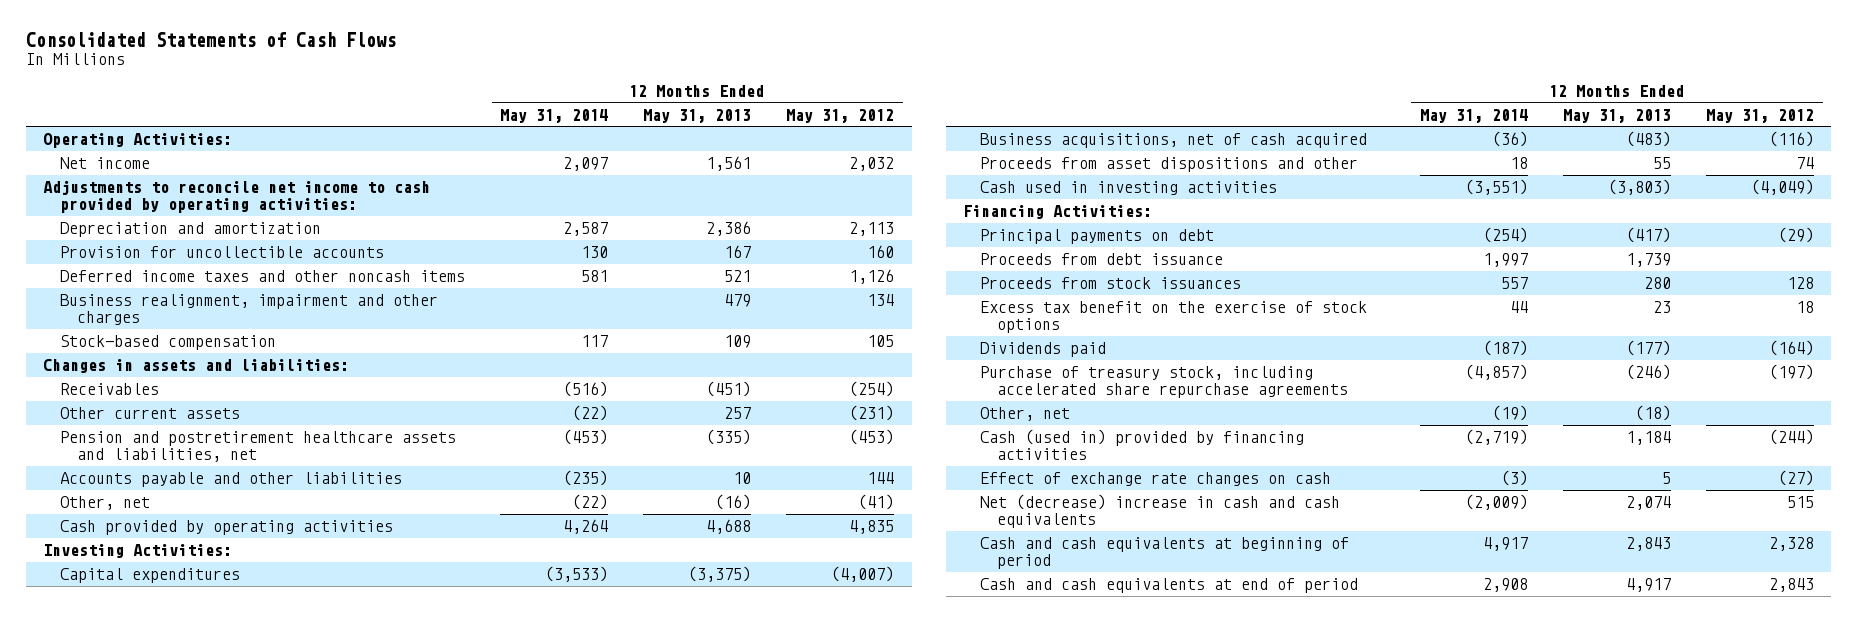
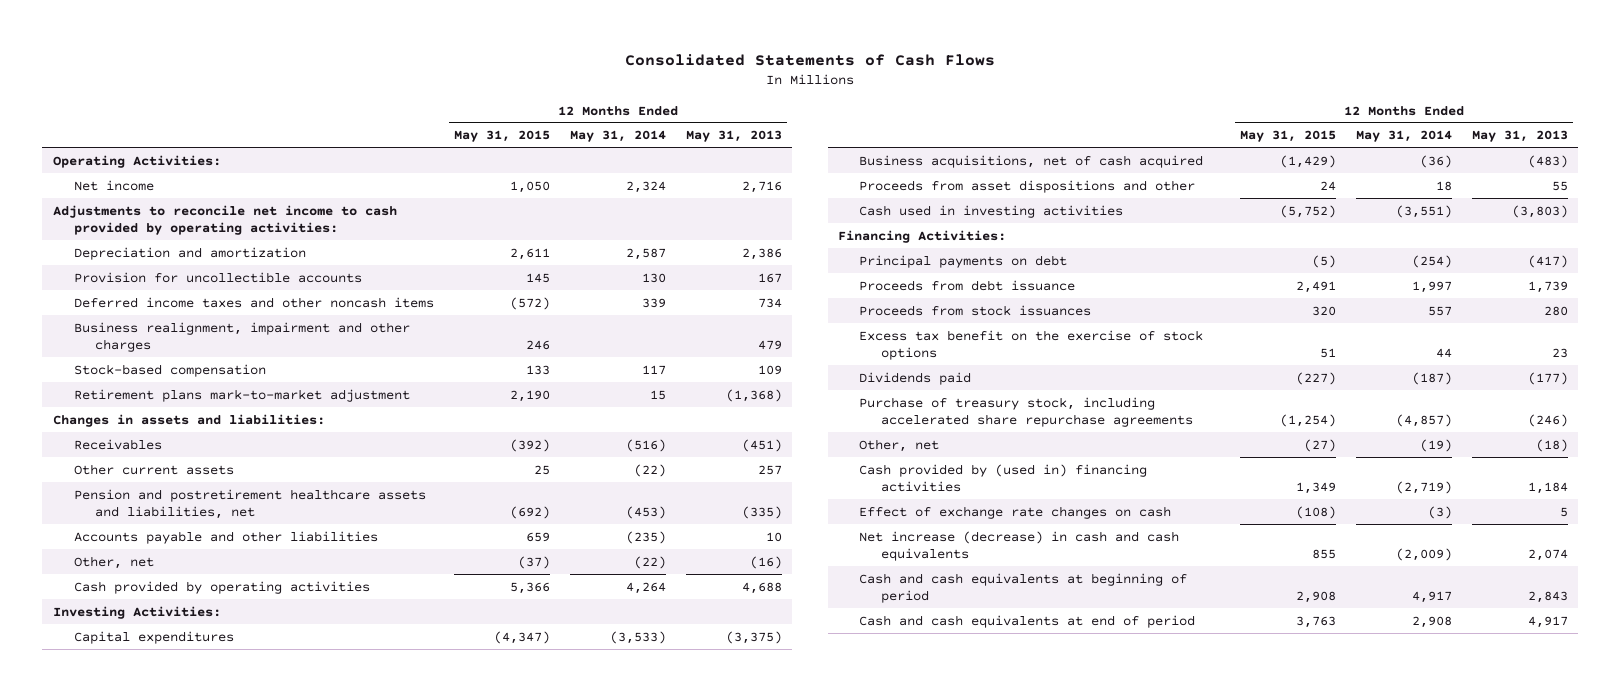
- | 12 Months Ended May 31, 2014 | 12 Months Ended May 31, 2013 | 12 Months Ended May 31, 2012
+ | 12 Months Ended May 31, 2015 | 12 Months Ended May 31, 2014 | 12 Months Ended May 31, 2013
- Net income | 2,097 | 1,561 | 2,032
+ Net income | 1,050 | 2,324 | 2,716
- Deferred income taxes and other noncash items | 581 | 521 | 1,126
+ Deferred income taxes and other noncash items | (572) | 339 | 734
+ Retirement plans mark-to-market adjustment | 2,190 | 15 | (1,368)
- Cash (used in) provided by financing activities | (2,719) | 1,184 | (244)
+ Cash provided by (used in) financing activities | 1,349 | (2,719) | 1,184
- Net (decrease) increase in cash and cash equivalents | (2,009) | 2,074 | 515
+ Net increase (decrease) in cash and cash equivalents | 855 | (2,009) | 2,074

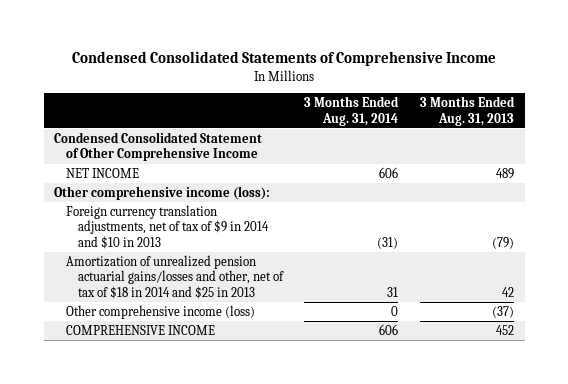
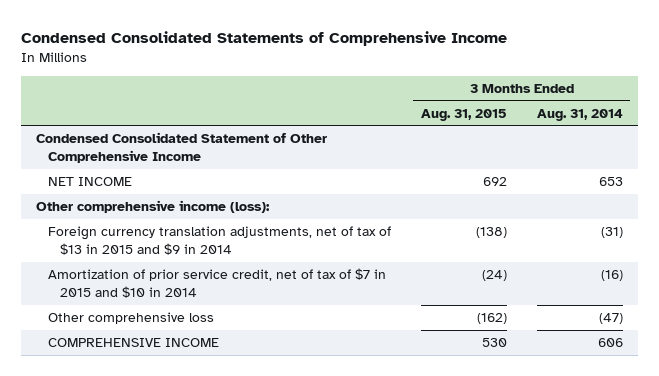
- | 3 Months Ended Aug. 31, 2014 | 3 Months Ended Aug. 31, 2013
+ | 3 Months Ended Aug. 31, 2015 | 3 Months Ended Aug. 31, 2014
- NET INCOME | 606 | 489
+ NET INCOME | 692 | 653
- Foreign currency translation adjustments, net of tax of $9 in 2014 and $10 in 2013 | (31) | (79)
- Amortization of unrealized pension actuarial gains/losses and other, net of tax of $18 in 2014 and $25 in 2013 | 31 | 42
- Other comprehensive income (loss) | 0 | (37)
+ Foreign currency translation adjustments, net of tax of $13 in 2015 and $9 in 2014 | (138) | (31)
+ Amortization of prior service credit, net of tax of $7 in 2015 and $10 in 2014 | (24) | (16)
+ Other comprehensive loss | (162) | (47)

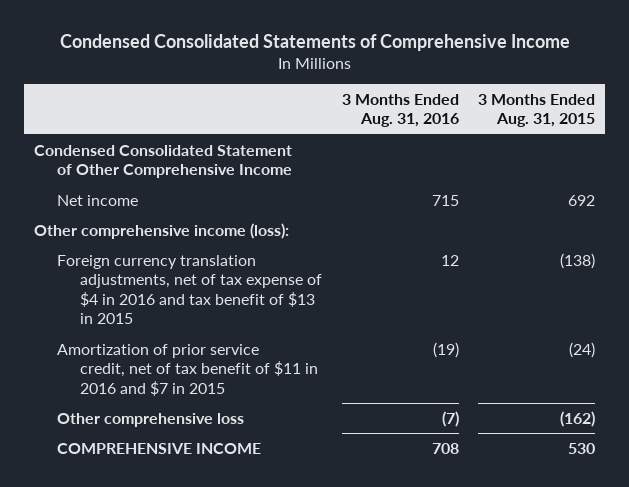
- | 3 Months Ended Aug. 31, 2015 | 3 Months Ended Aug. 31, 2014
+ | 3 Months Ended Aug. 31, 2016 | 3 Months Ended Aug. 31, 2015
- NET INCOME | 692 | 653
+ Net income | 715 | 692
- Foreign currency translation adjustments, net of tax of $13 in 2015 and $9 in 2014 | (138) | (31)
- Amortization of prior service credit, net of tax of $7 in 2015 and $10 in 2014 | (24) | (16)
+ Foreign currency translation adjustments, net of tax expense of $4 in 2016 and tax benefit of $13 in 2015 | 12 | (138)
+ Amortization of prior service credit, net of tax benefit of $11 in 2016 and $7 in 2015 | (19) | (24)

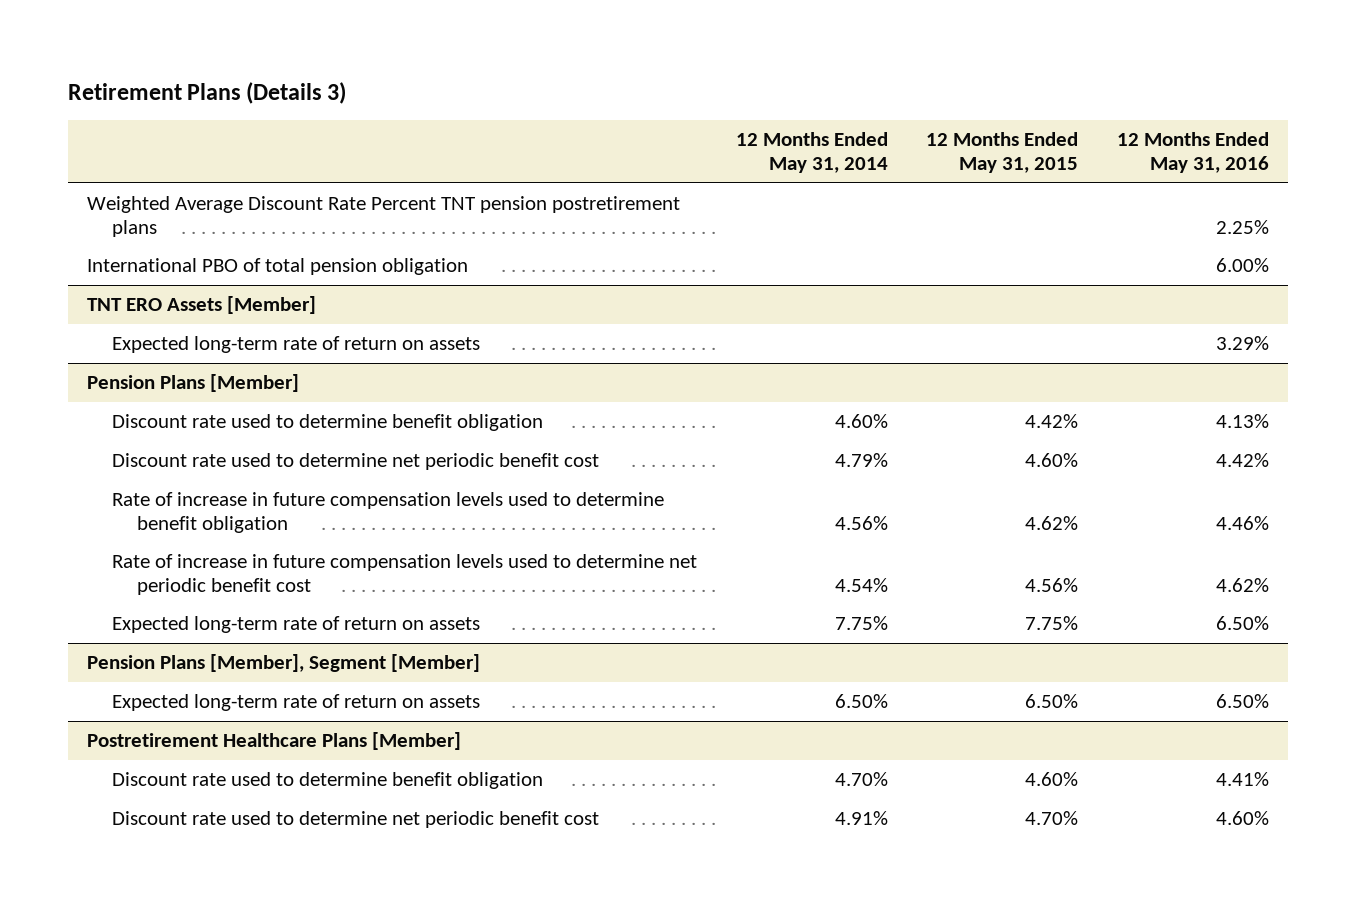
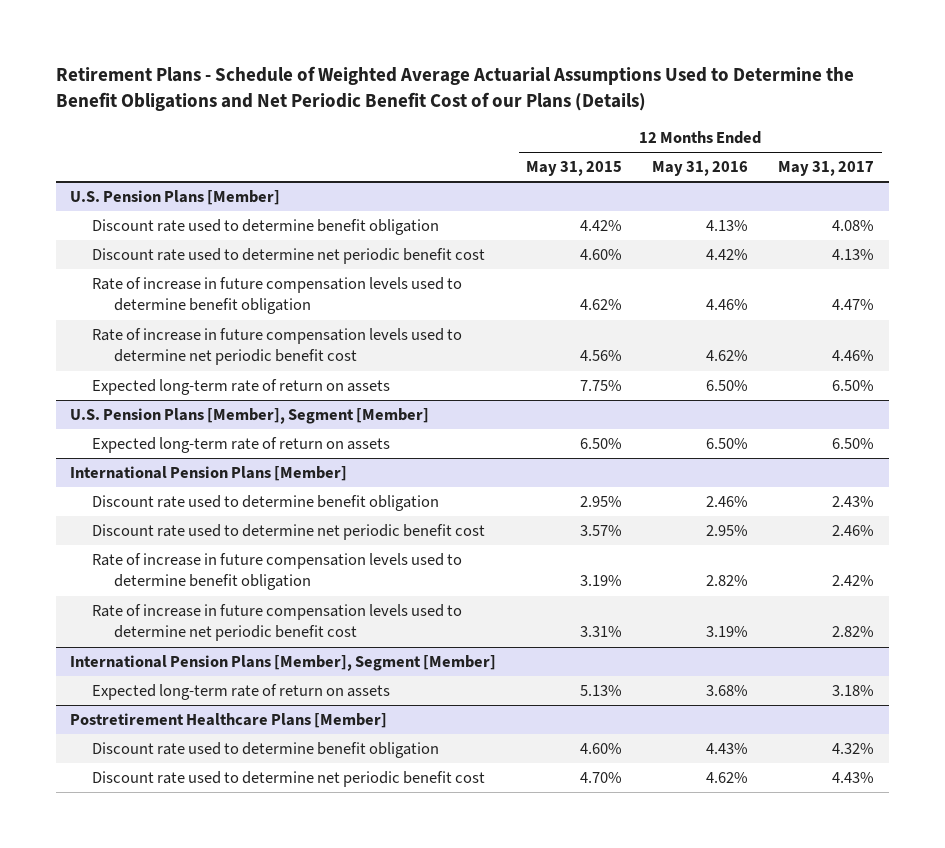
- Retirement Plans (Details 3)
+ Retirement Plans - Schedule of Weighted Average Actuarial Assumptions Used to Determine the Benefit Obligations and Net Periodic Benefit Cost of our Plans (Details)
- | 12 Months Ended May 31, 2014 | 12 Months Ended May 31, 2015 | 12 Months Ended May 31, 2016
+ | 12 Months Ended May 31, 2015 | 12 Months Ended May 31, 2016 | 12 Months Ended May 31, 2017
- Weighted Average Discount Rate Percent TNT pension postretirement plans | | | 2.25%
- International PBO of total pension obligation | | | 6.00%
- TNT ERO Assets [Member]
- Expected long-term rate of return on assets | | | 3.29%
- Pension Plans [Member]
+ U.S. Pension Plans [Member]
- Pension Plans [Member], Segment [Member]
+ U.S. Pension Plans [Member], Segment [Member]
+ International Pension Plans [Member]
+ Discount rate used to determine benefit obligation | 2.95% | 2.46% | 2.43%
+ Discount rate used to determine net periodic benefit cost | 3.57% | 2.95% | 2.46%
+ Rate of increase in future compensation levels used to determine benefit obligation | 3.19% | 2.82% | 2.42%
+ Rate of increase in future compensation levels used to determine net periodic benefit cost | 3.31% | 3.19% | 2.82%
+ International Pension Plans [Member], Segment [Member]
+ Expected long-term rate of return on assets | 5.13% | 3.68% | 3.18%
@ Postretirement Healthcare Plans [Member]
- Discount rate used to determine benefit obligation | 4.70% | 4.60% | 4.41%
- Discount rate used to determine net periodic benefit cost | 4.91% | 4.70% | 4.60%
+ Discount rate used to determine benefit obligation | 4.60% | 4.43% | 4.32%
+ Discount rate used to determine net periodic benefit cost | 4.70% | 4.62% | 4.43%

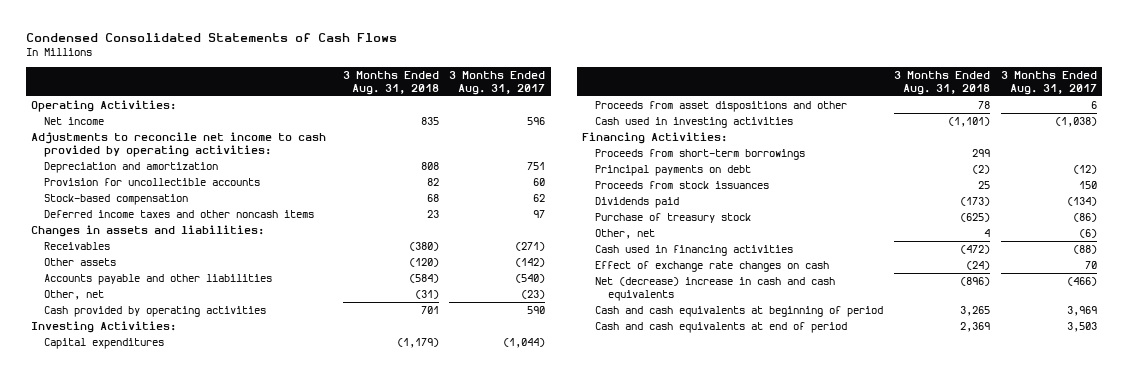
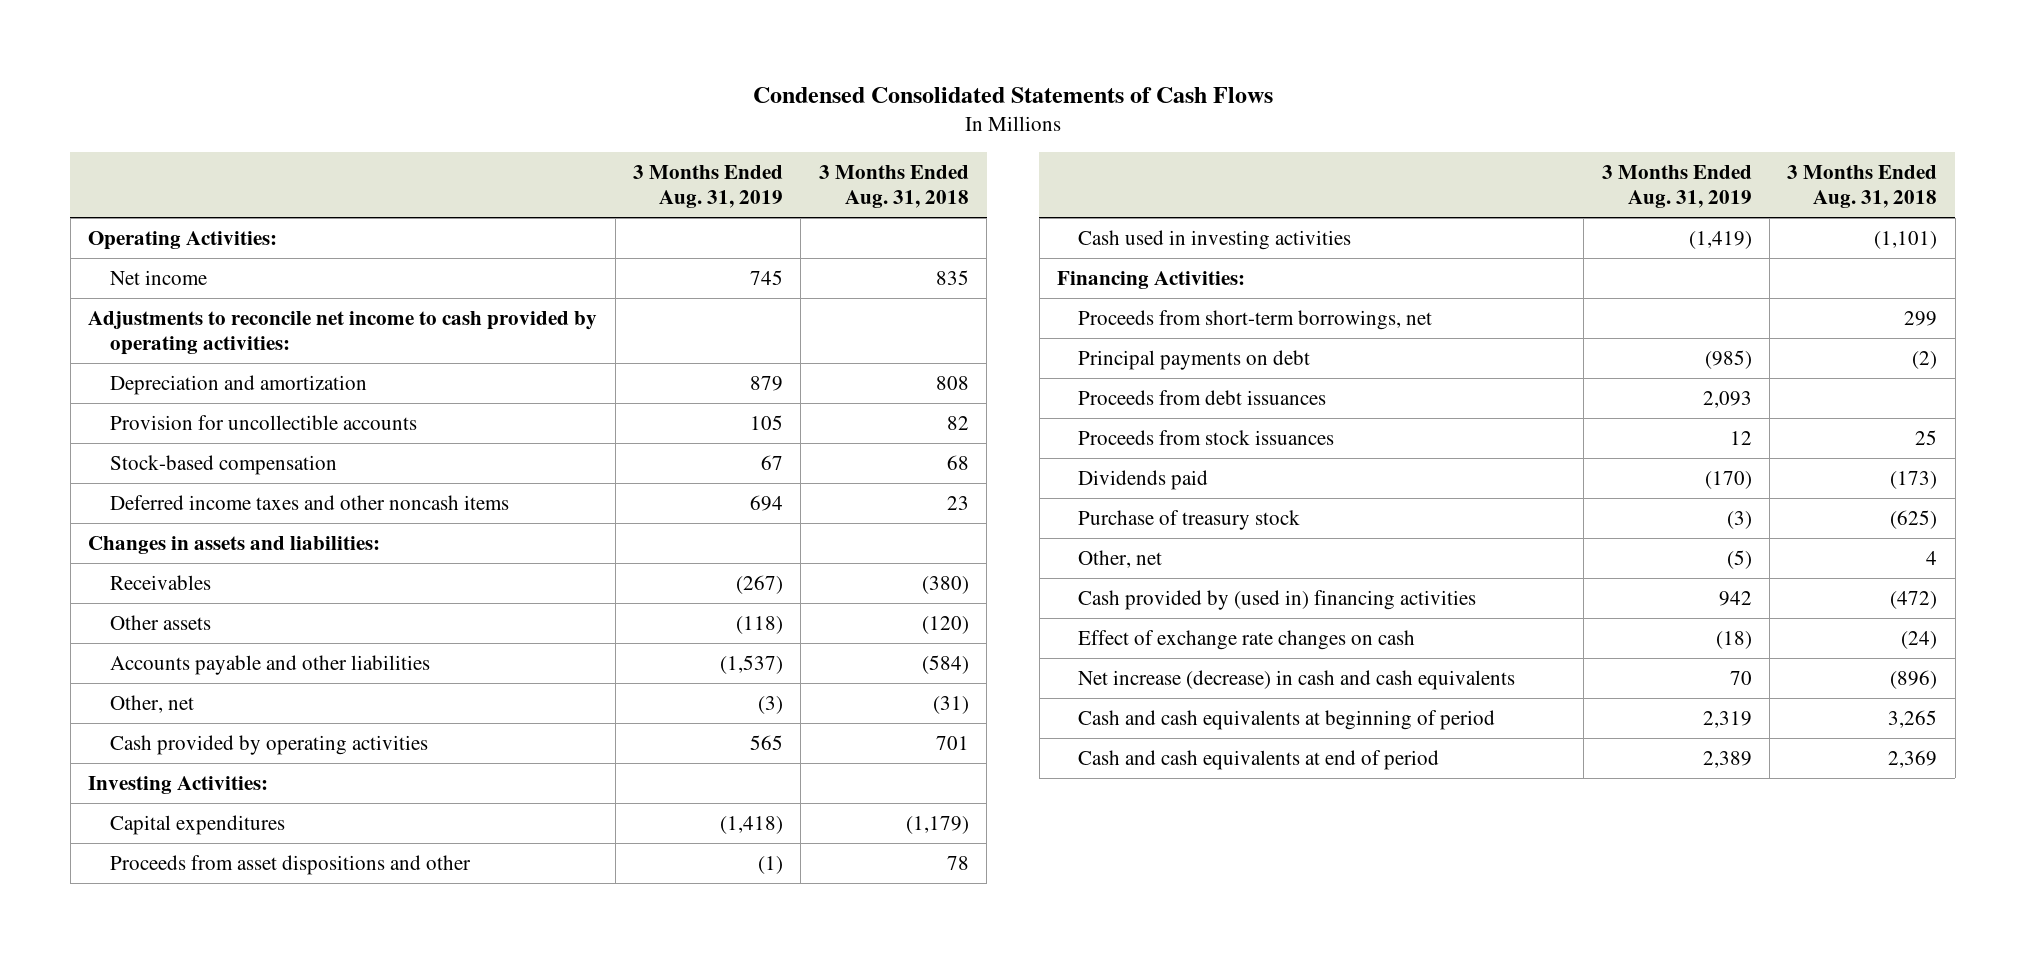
- | 3 Months Ended Aug. 31, 2018 | 3 Months Ended Aug. 31, 2017
+ | 3 Months Ended Aug. 31, 2019 | 3 Months Ended Aug. 31, 2018
- Proceeds from short-term borrowings | 299 |
+ Proceeds from short-term borrowings, net | | 299
+ Proceeds from debt issuances | 2,093 |
- Cash used in financing activities | (472) | (88)
+ Cash provided by (used in) financing activities | 942 | (472)
- Net (decrease) increase in cash and cash equivalents | (896) | (466)
+ Net increase (decrease) in cash and cash equivalents | 70 | (896)

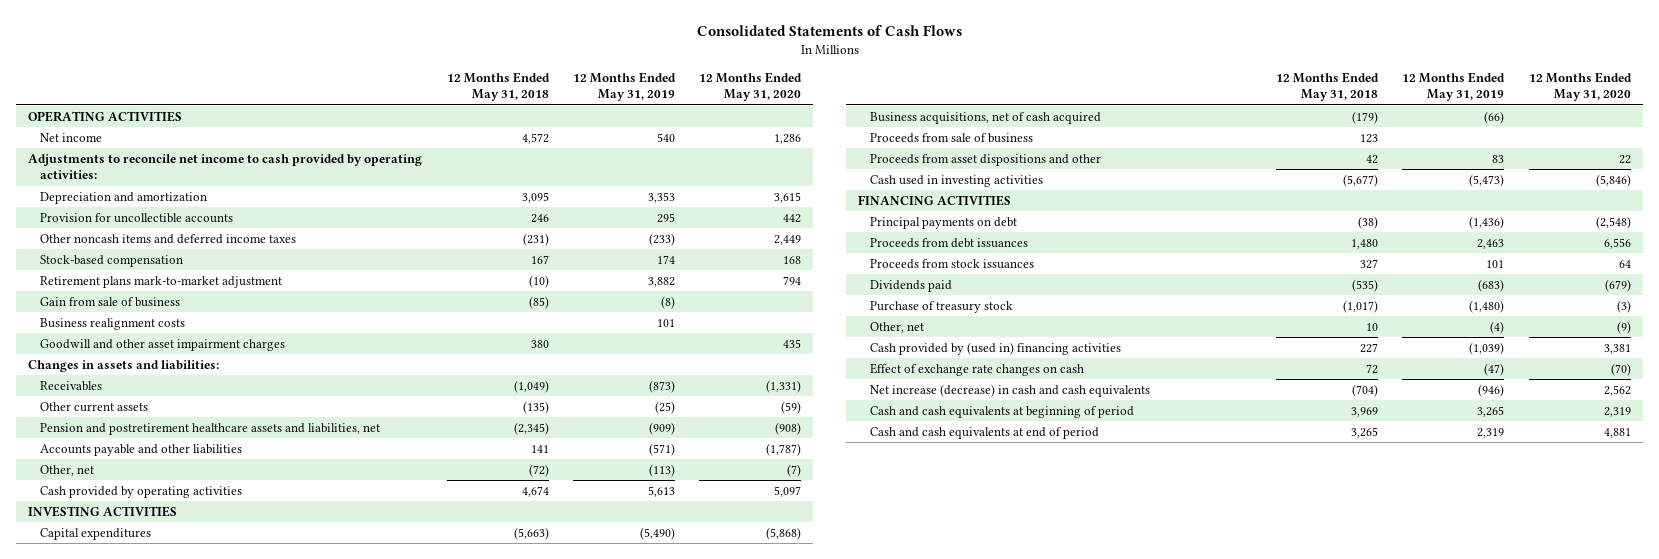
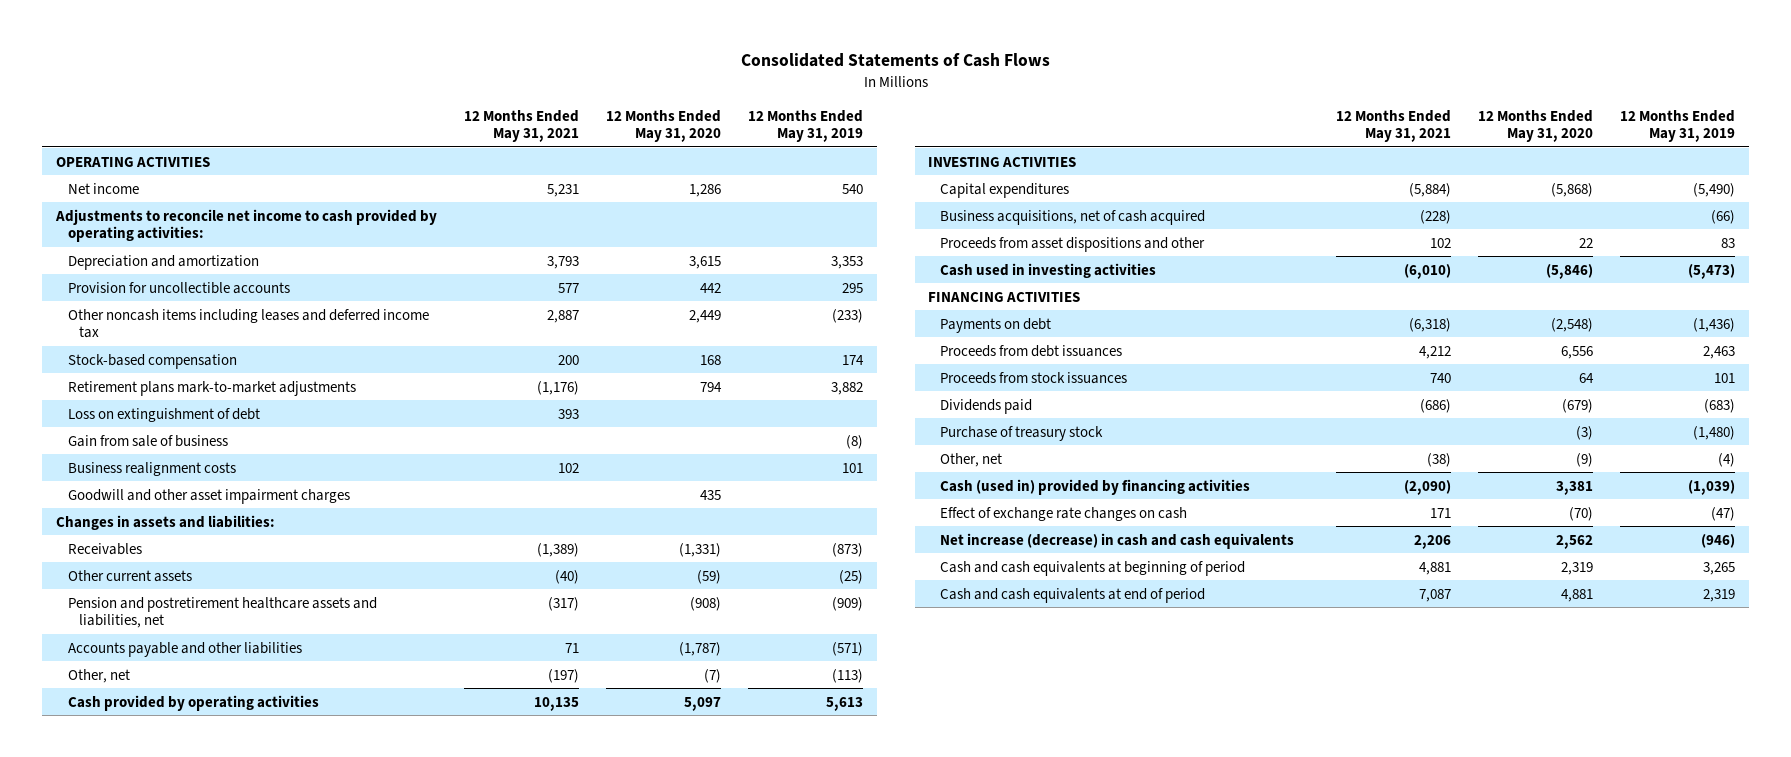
- | 12 Months Ended May 31, 2018 | 12 Months Ended May 31, 2019 | 12 Months Ended May 31, 2020
+ | 12 Months Ended May 31, 2021 | 12 Months Ended May 31, 2020 | 12 Months Ended May 31, 2019
- Other noncash items and deferred income taxes | (231) | (233) | 2,449
+ Other noncash items including leases and deferred income tax | 2,887 | 2,449 | (233)
- Retirement plans mark-to-market adjustment | (10) | 3,882 | 794
+ Retirement plans mark-to-market adjustments | (1,176) | 794 | 3,882
+ Loss on extinguishment of debt | 393 | |
- Proceeds from sale of business | 123 | |
- Principal payments on debt | (38) | (1,436) | (2,548)
+ Payments on debt | (6,318) | (2,548) | (1,436)
- Cash provided by (used in) financing activities | 227 | (1,039) | 3,381
+ Cash (used in) provided by financing activities | (2,090) | 3,381 | (1,039)

